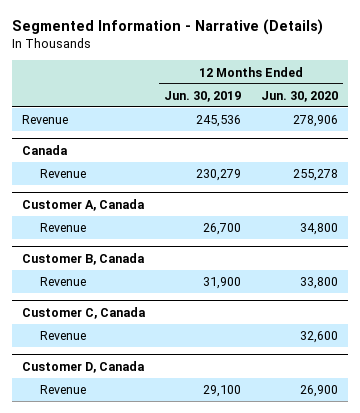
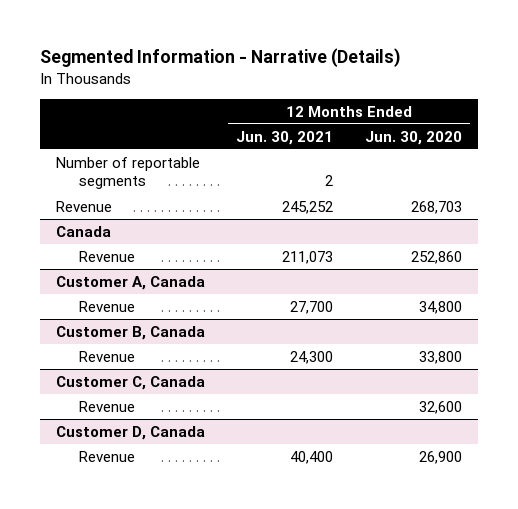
- | 12 Months Ended Jun. 30, 2019 | 12 Months Ended Jun. 30, 2020
+ | 12 Months Ended Jun. 30, 2021 | 12 Months Ended Jun. 30, 2020
- Revenue | 245,536 | 278,906
+ Number of reportable segments | 2 |
+ Revenue | 245,252 | 268,703
@ Canada
- Revenue | 230,279 | 255,278
+ Revenue | 211,073 | 252,860

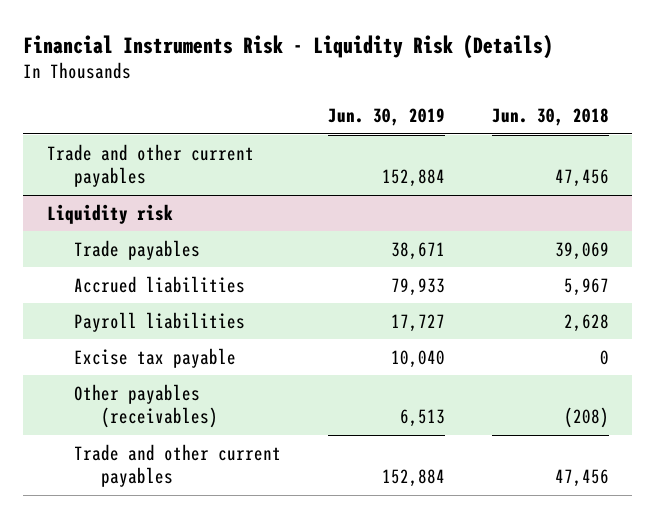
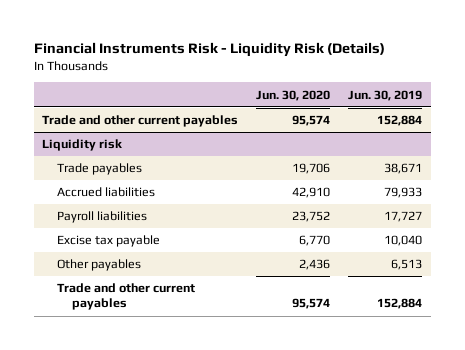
- | Jun. 30, 2019 | Jun. 30, 2018
+ | Jun. 30, 2020 | Jun. 30, 2019
@ Liquidity risk
- Other payables (receivables) | 6,513 | (208)
+ Other payables | 2,436 | 6,513

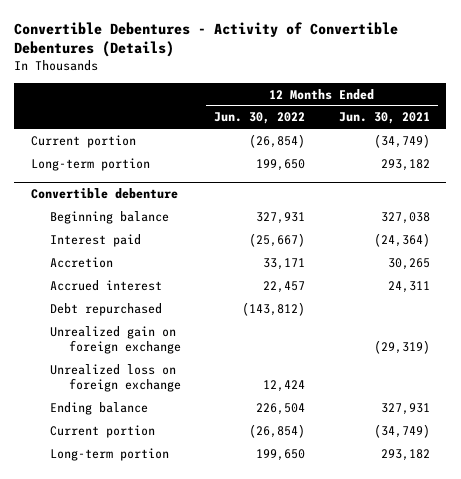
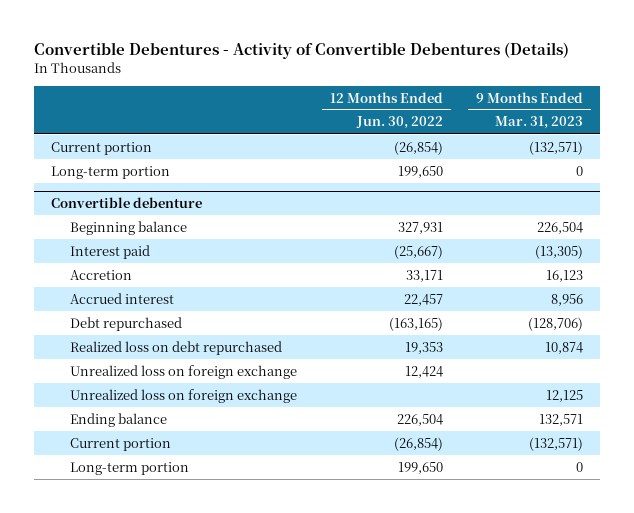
- | 12 Months Ended Jun. 30, 2022 | 12 Months Ended Jun. 30, 2021
+ | 12 Months Ended Jun. 30, 2022 | 9 Months Ended Mar. 31, 2023
@ Convertible debenture
- Debt repurchased | (143,812) |
- Unrealized gain on foreign exchange | | (29,319)
+ Debt repurchased | (163,165) | (128,706)
+ Realized loss on debt repurchased | 19,353 | 10,874
+ Unrealized loss on foreign exchange | | 12,125

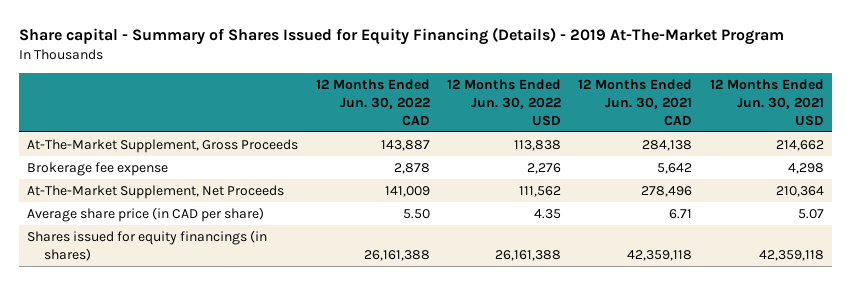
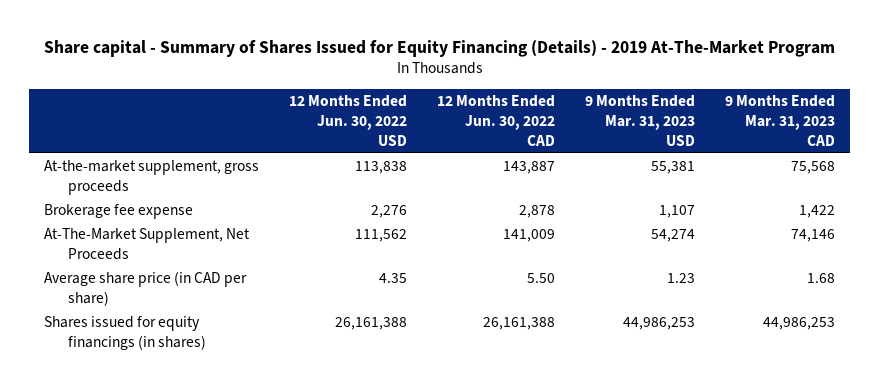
- | 12 Months Ended Jun. 30, 2022 CAD | 12 Months Ended Jun. 30, 2022 USD | 12 Months Ended Jun. 30, 2021 CAD | 12 Months Ended Jun. 30, 2021 USD
+ | 12 Months Ended Jun. 30, 2022 USD | 12 Months Ended Jun. 30, 2022 CAD | 9 Months Ended Mar. 31, 2023 USD | 9 Months Ended Mar. 31, 2023 CAD
- At-The-Market Supplement, Gross Proceeds | 143,887 | 113,838 | 284,138 | 214,662
+ At-the-market supplement, gross proceeds | 113,838 | 143,887 | 55,381 | 75,568

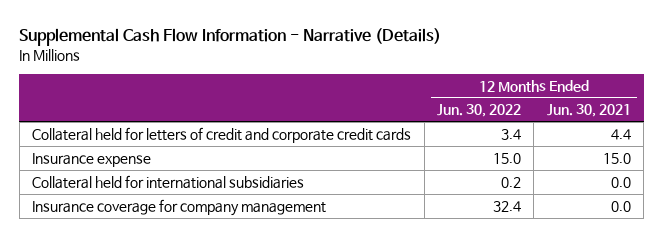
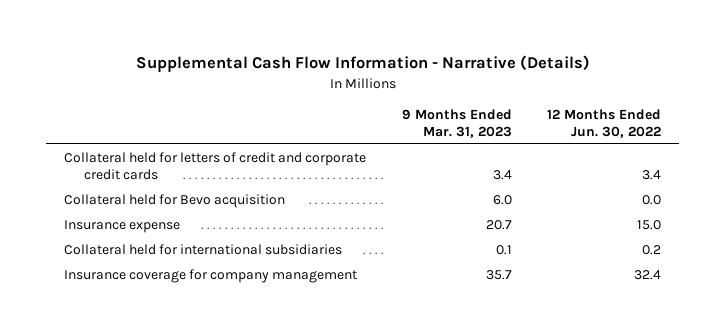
- | 12 Months Ended Jun. 30, 2022 | 12 Months Ended Jun. 30, 2021
+ | 9 Months Ended Mar. 31, 2023 | 12 Months Ended Jun. 30, 2022
+ Collateral held for Bevo acquisition | 6.0 | 0.0

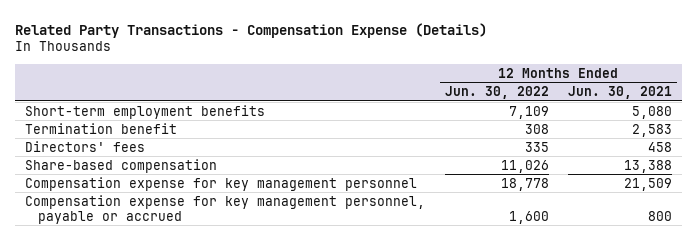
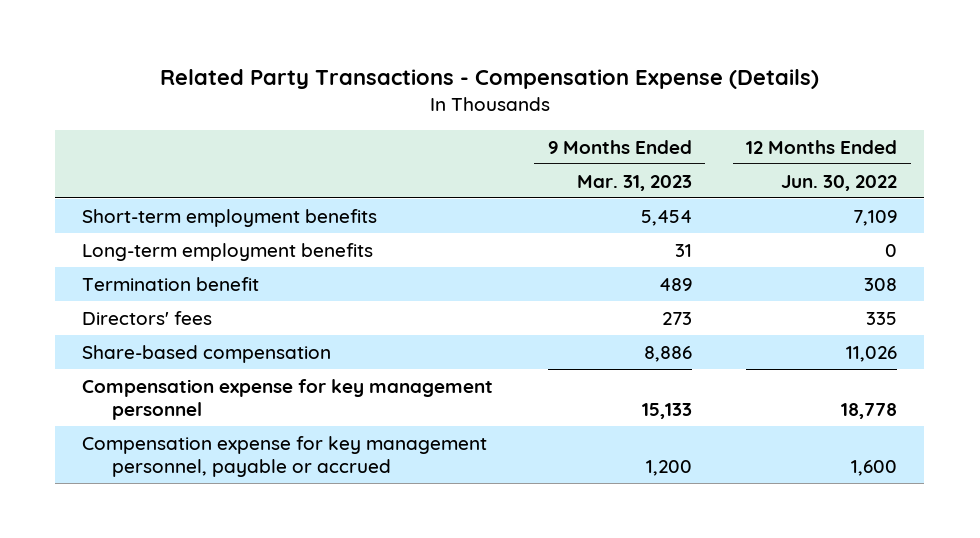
- | 12 Months Ended Jun. 30, 2022 | 12 Months Ended Jun. 30, 2021
+ | 9 Months Ended Mar. 31, 2023 | 12 Months Ended Jun. 30, 2022
+ Long-term employment benefits | 31 | 0

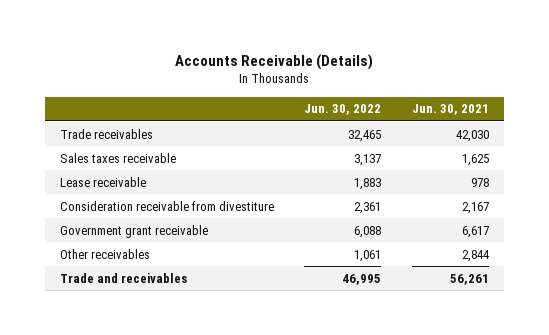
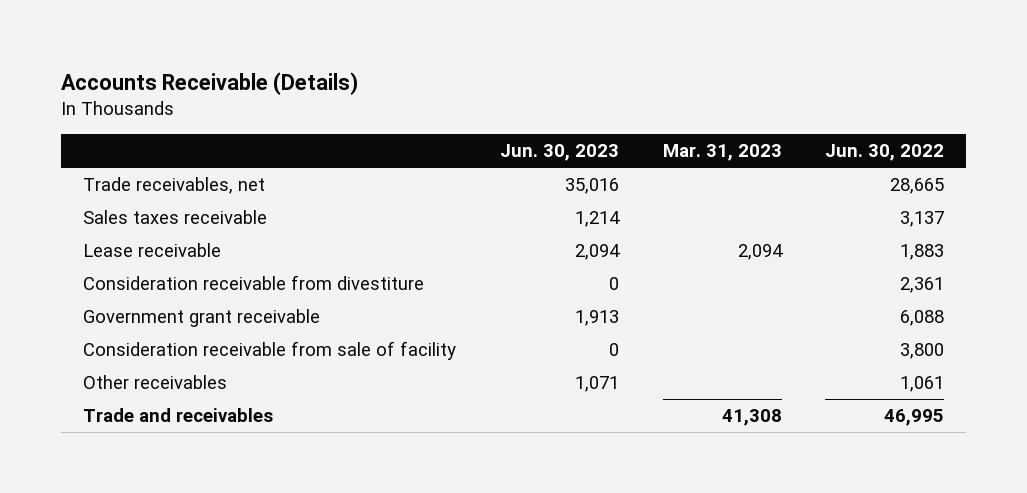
- | Jun. 30, 2022 | Jun. 30, 2021
+ | Jun. 30, 2023 | Mar. 31, 2023 | Jun. 30, 2022
- Trade receivables | 32,465 | 42,030
+ Trade receivables, net | 35,016 | | 28,665
+ Consideration receivable from sale of facility | 0 | | 3,800

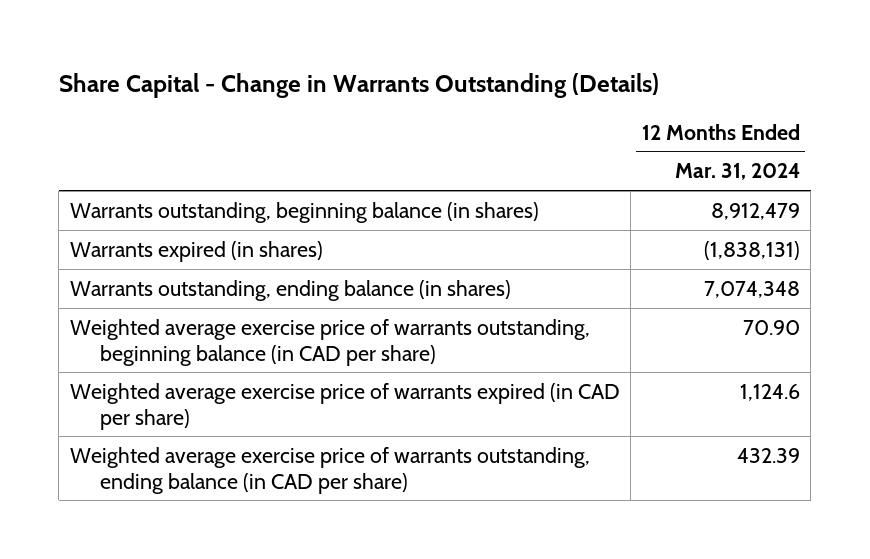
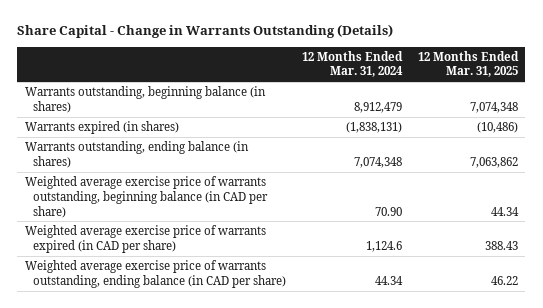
- | 12 Months Ended Mar. 31, 2024
+ | 12 Months Ended Mar. 31, 2024 | 12 Months Ended Mar. 31, 2025
- Weighted average exercise price of warrants outstanding, ending balance (in CAD per share) | 432.39
+ Weighted average exercise price of warrants outstanding, ending balance (in CAD per share) | 44.34 | 46.22

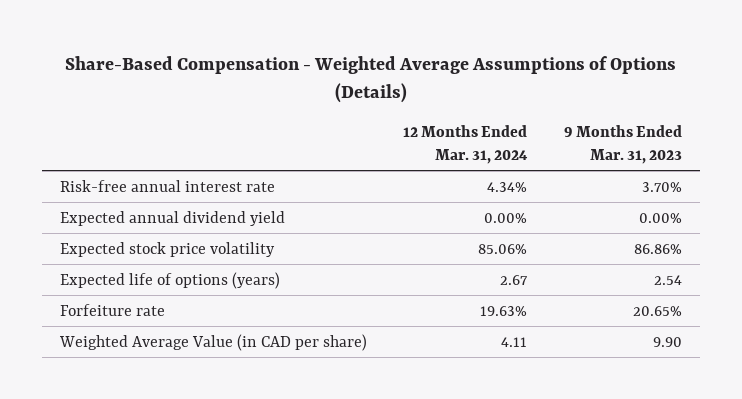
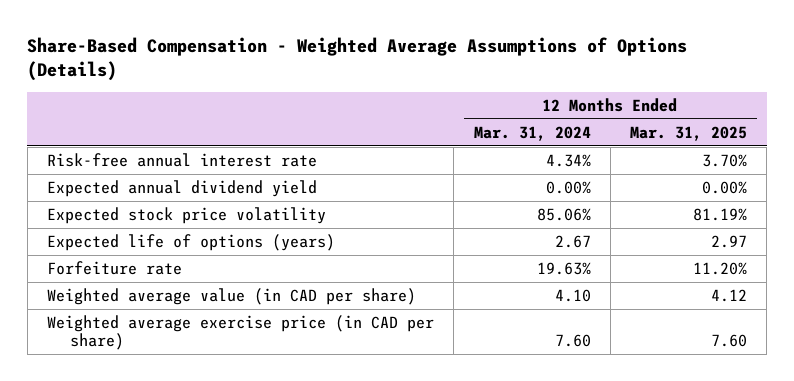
- | 12 Months Ended Mar. 31, 2024 | 9 Months Ended Mar. 31, 2023
+ | 12 Months Ended Mar. 31, 2024 | 12 Months Ended Mar. 31, 2025
- Weighted Average Value (in CAD per share) | 4.11 | 9.90
+ Weighted average value (in CAD per share) | 4.10 | 4.12
+ Weighted average exercise price (in CAD per share) | 7.60 | 7.60

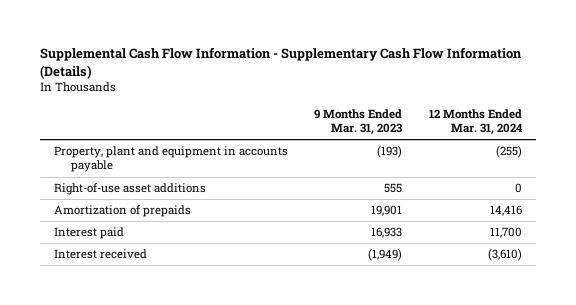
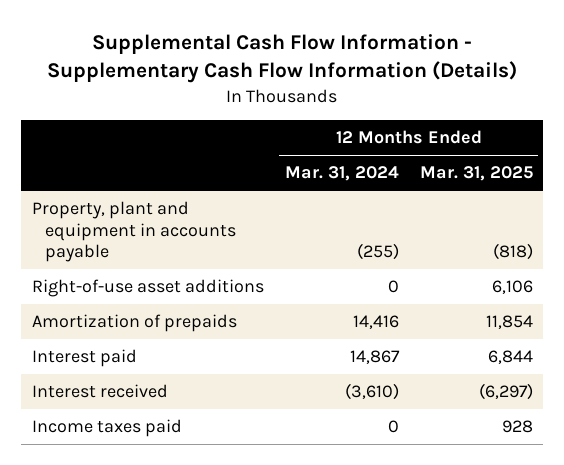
- | 9 Months Ended Mar. 31, 2023 | 12 Months Ended Mar. 31, 2024
+ | 12 Months Ended Mar. 31, 2024 | 12 Months Ended Mar. 31, 2025
- Interest paid | 16,933 | 11,700
+ Interest paid | 14,867 | 6,844
+ Income taxes paid | 0 | 928

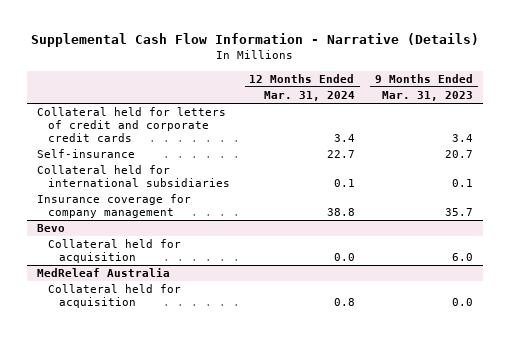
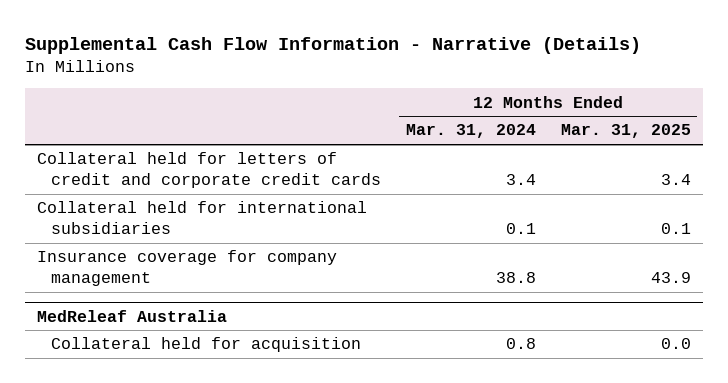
- | 12 Months Ended Mar. 31, 2024 | 9 Months Ended Mar. 31, 2023
+ | 12 Months Ended Mar. 31, 2024 | 12 Months Ended Mar. 31, 2025
- Self-insurance | 22.7 | 20.7
- Bevo
- Collateral held for acquisition | 0.0 | 6.0

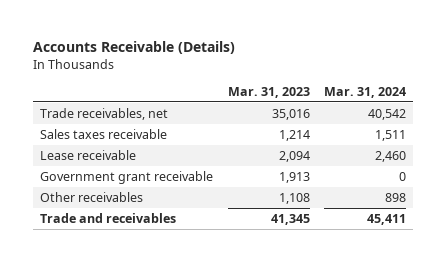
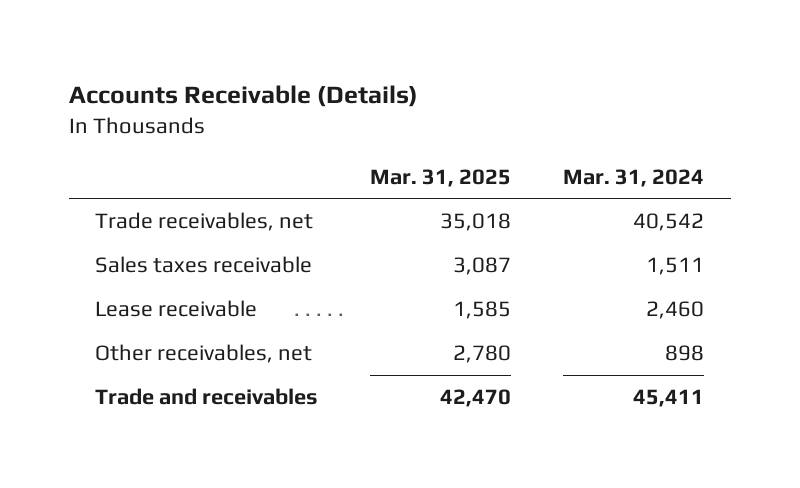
- | Mar. 31, 2023 | Mar. 31, 2024
+ | Mar. 31, 2025 | Mar. 31, 2024
- Government grant receivable | 1,913 | 0
- Other receivables | 1,108 | 898
+ Other receivables, net | 2,780 | 898

